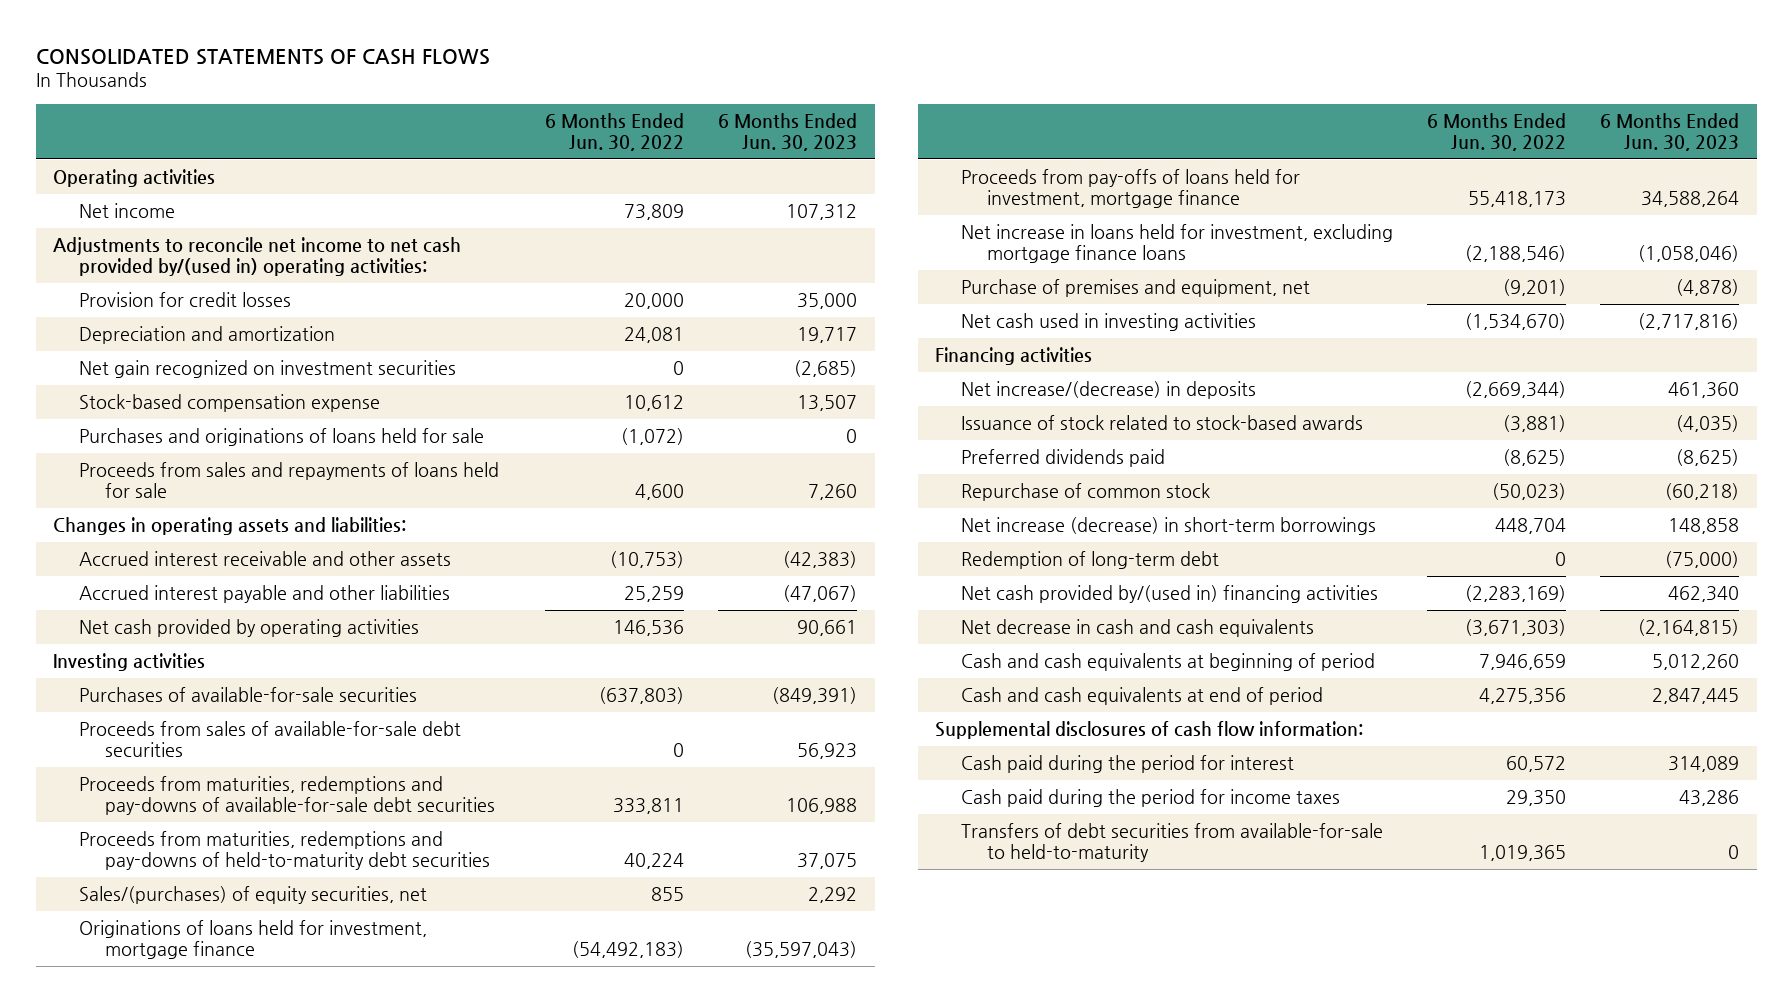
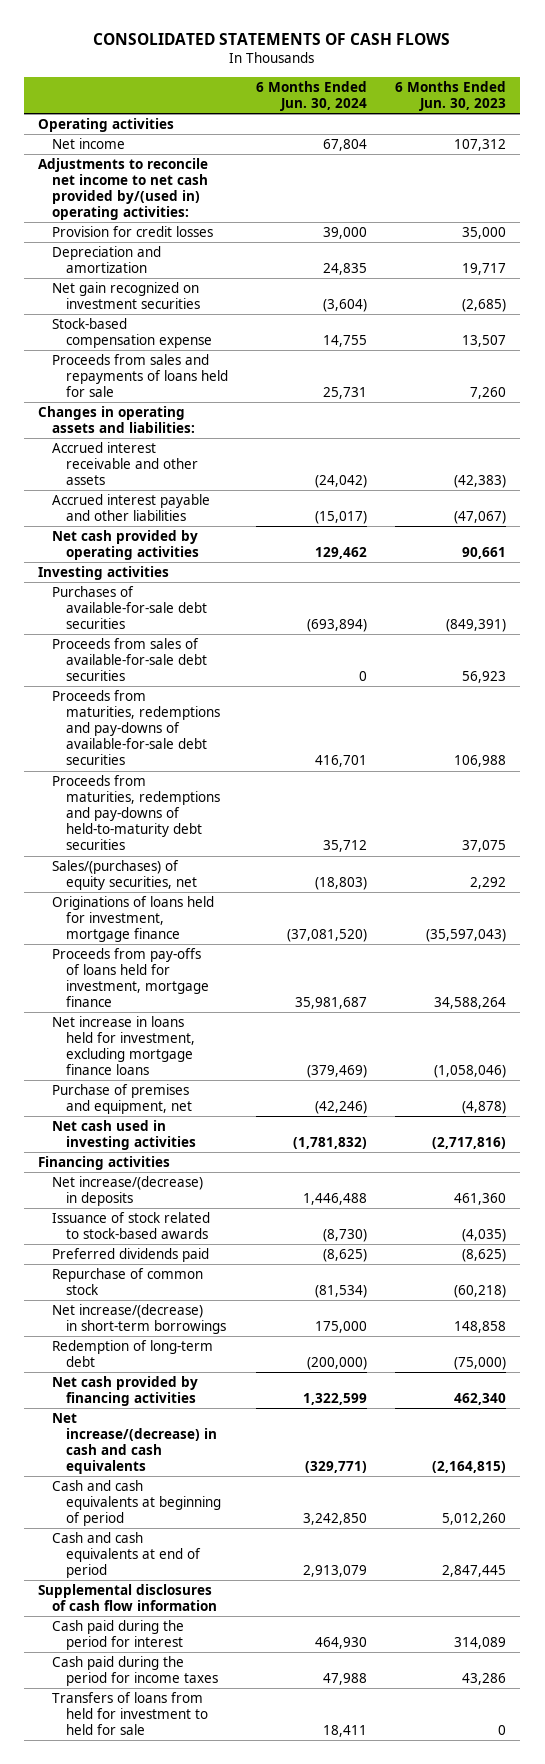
- | 6 Months Ended Jun. 30, 2022 | 6 Months Ended Jun. 30, 2023
+ | 6 Months Ended Jun. 30, 2024 | 6 Months Ended Jun. 30, 2023
- Purchases and originations of loans held for sale | (1,072) | 0
- Purchases of available-for-sale securities | (637,803) | (849,391)
+ Purchases of available-for-sale debt securities | (693,894) | (849,391)
- Net increase (decrease) in short-term borrowings | 448,704 | 148,858
+ Net increase/(decrease) in short-term borrowings | 175,000 | 148,858
- Net cash provided by/(used in) financing activities | (2,283,169) | 462,340
- Net decrease in cash and cash equivalents | (3,671,303) | (2,164,815)
+ Net cash provided by financing activities | 1,322,599 | 462,340
+ Net increase/(decrease) in cash and cash equivalents | (329,771) | (2,164,815)
- Supplemental disclosures of cash flow information:
+ Supplemental disclosures of cash flow information
- Transfers of debt securities from available-for-sale to held-to-maturity | 1,019,365 | 0
+ Transfers of loans from held for investment to held for sale | 18,411 | 0

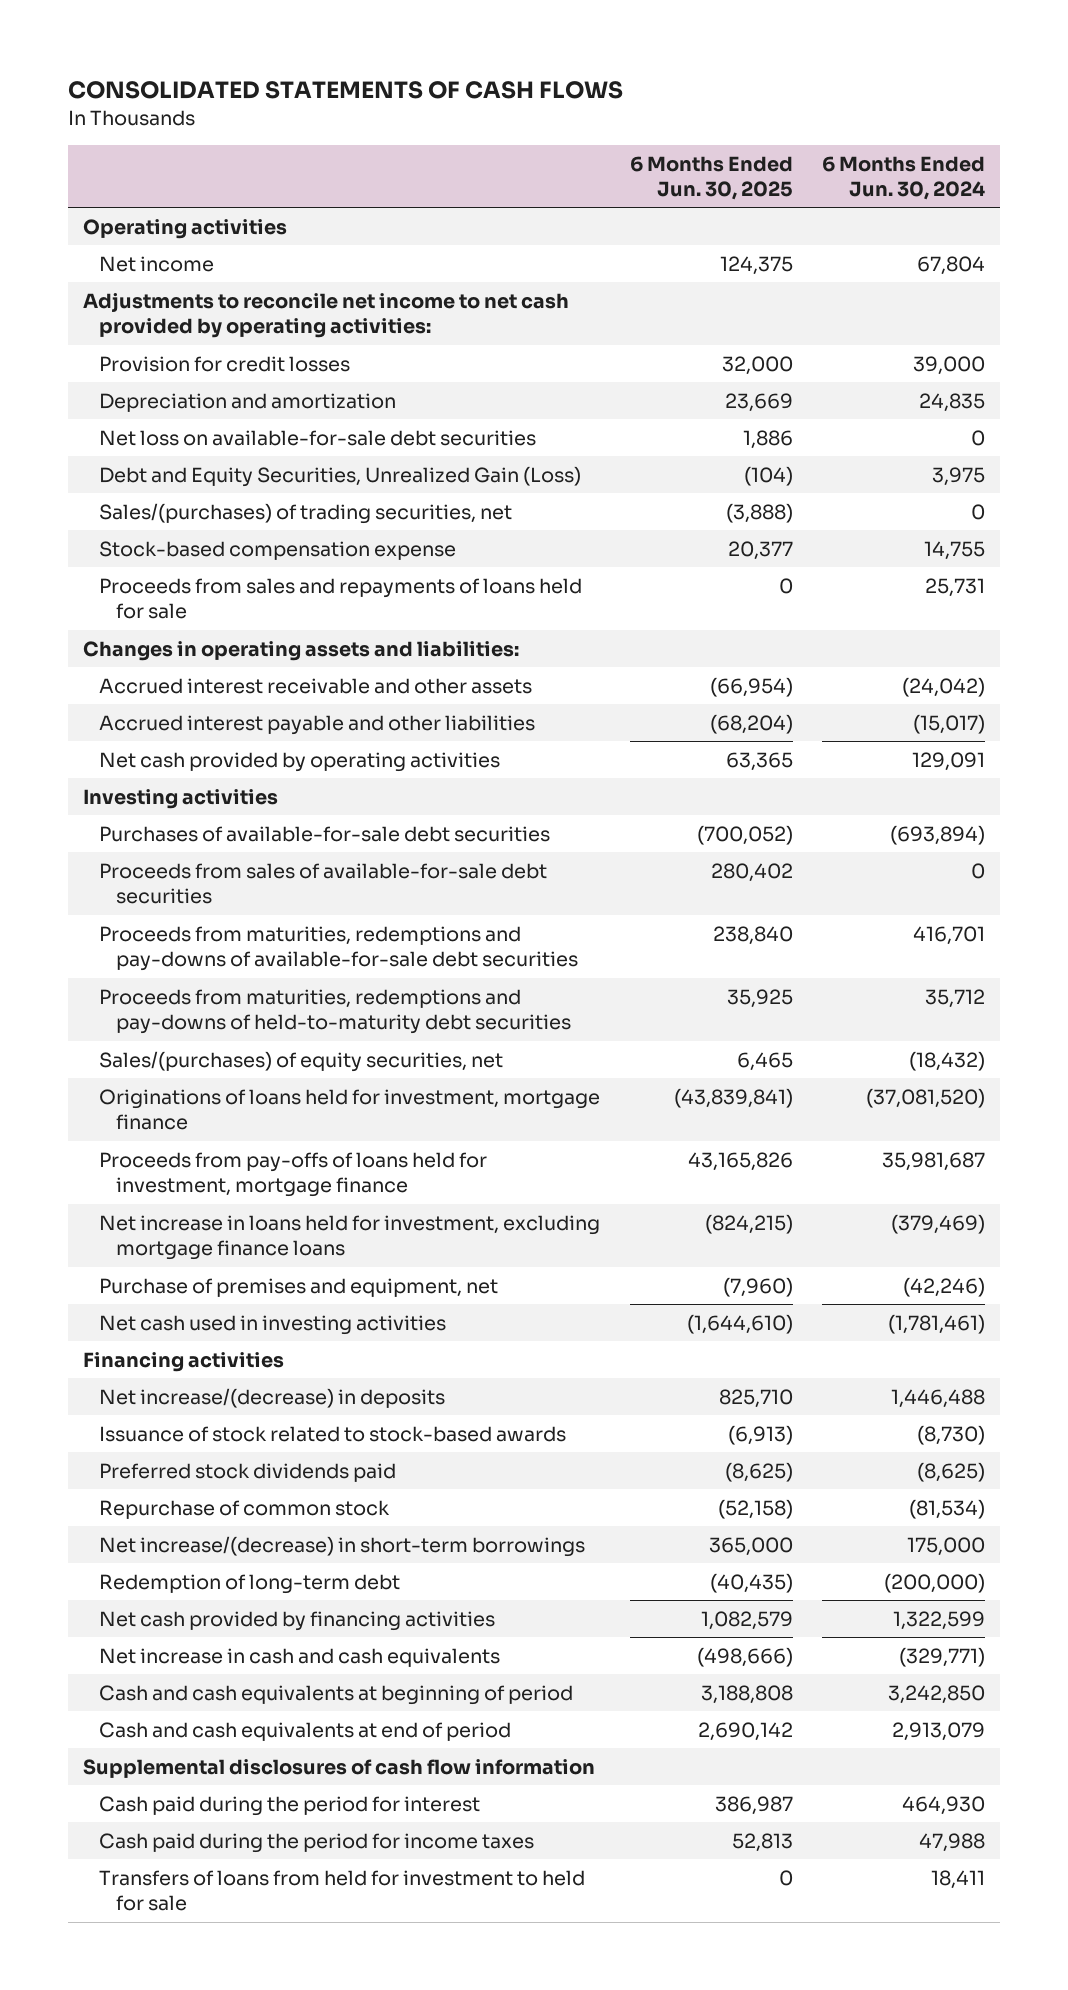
- | 6 Months Ended Jun. 30, 2024 | 6 Months Ended Jun. 30, 2023
+ | 6 Months Ended Jun. 30, 2025 | 6 Months Ended Jun. 30, 2024
- Adjustments to reconcile net income to net cash provided by/(used in) operating activities:
+ Adjustments to reconcile net income to net cash provided by operating activities:
- Net gain recognized on investment securities | (3,604) | (2,685)
+ Net loss on available-for-sale debt securities | 1,886 | 0
+ Debt and Equity Securities, Unrealized Gain (Loss) | (104) | 3,975
+ Sales/(purchases) of trading securities, net | (3,888) | 0
- Net cash provided by operating activities | 129,462 | 90,661
+ Net cash provided by operating activities | 63,365 | 129,091
- Sales/(purchases) of equity securities, net | (18,803) | 2,292
+ Sales/(purchases) of equity securities, net | 6,465 | (18,432)
- Net cash used in investing activities | (1,781,832) | (2,717,816)
+ Net cash used in investing activities | (1,644,610) | (1,781,461)
- Preferred dividends paid | (8,625) | (8,625)
+ Preferred stock dividends paid | (8,625) | (8,625)
- Net increase/(decrease) in cash and cash equivalents | (329,771) | (2,164,815)
+ Net increase in cash and cash equivalents | (498,666) | (329,771)

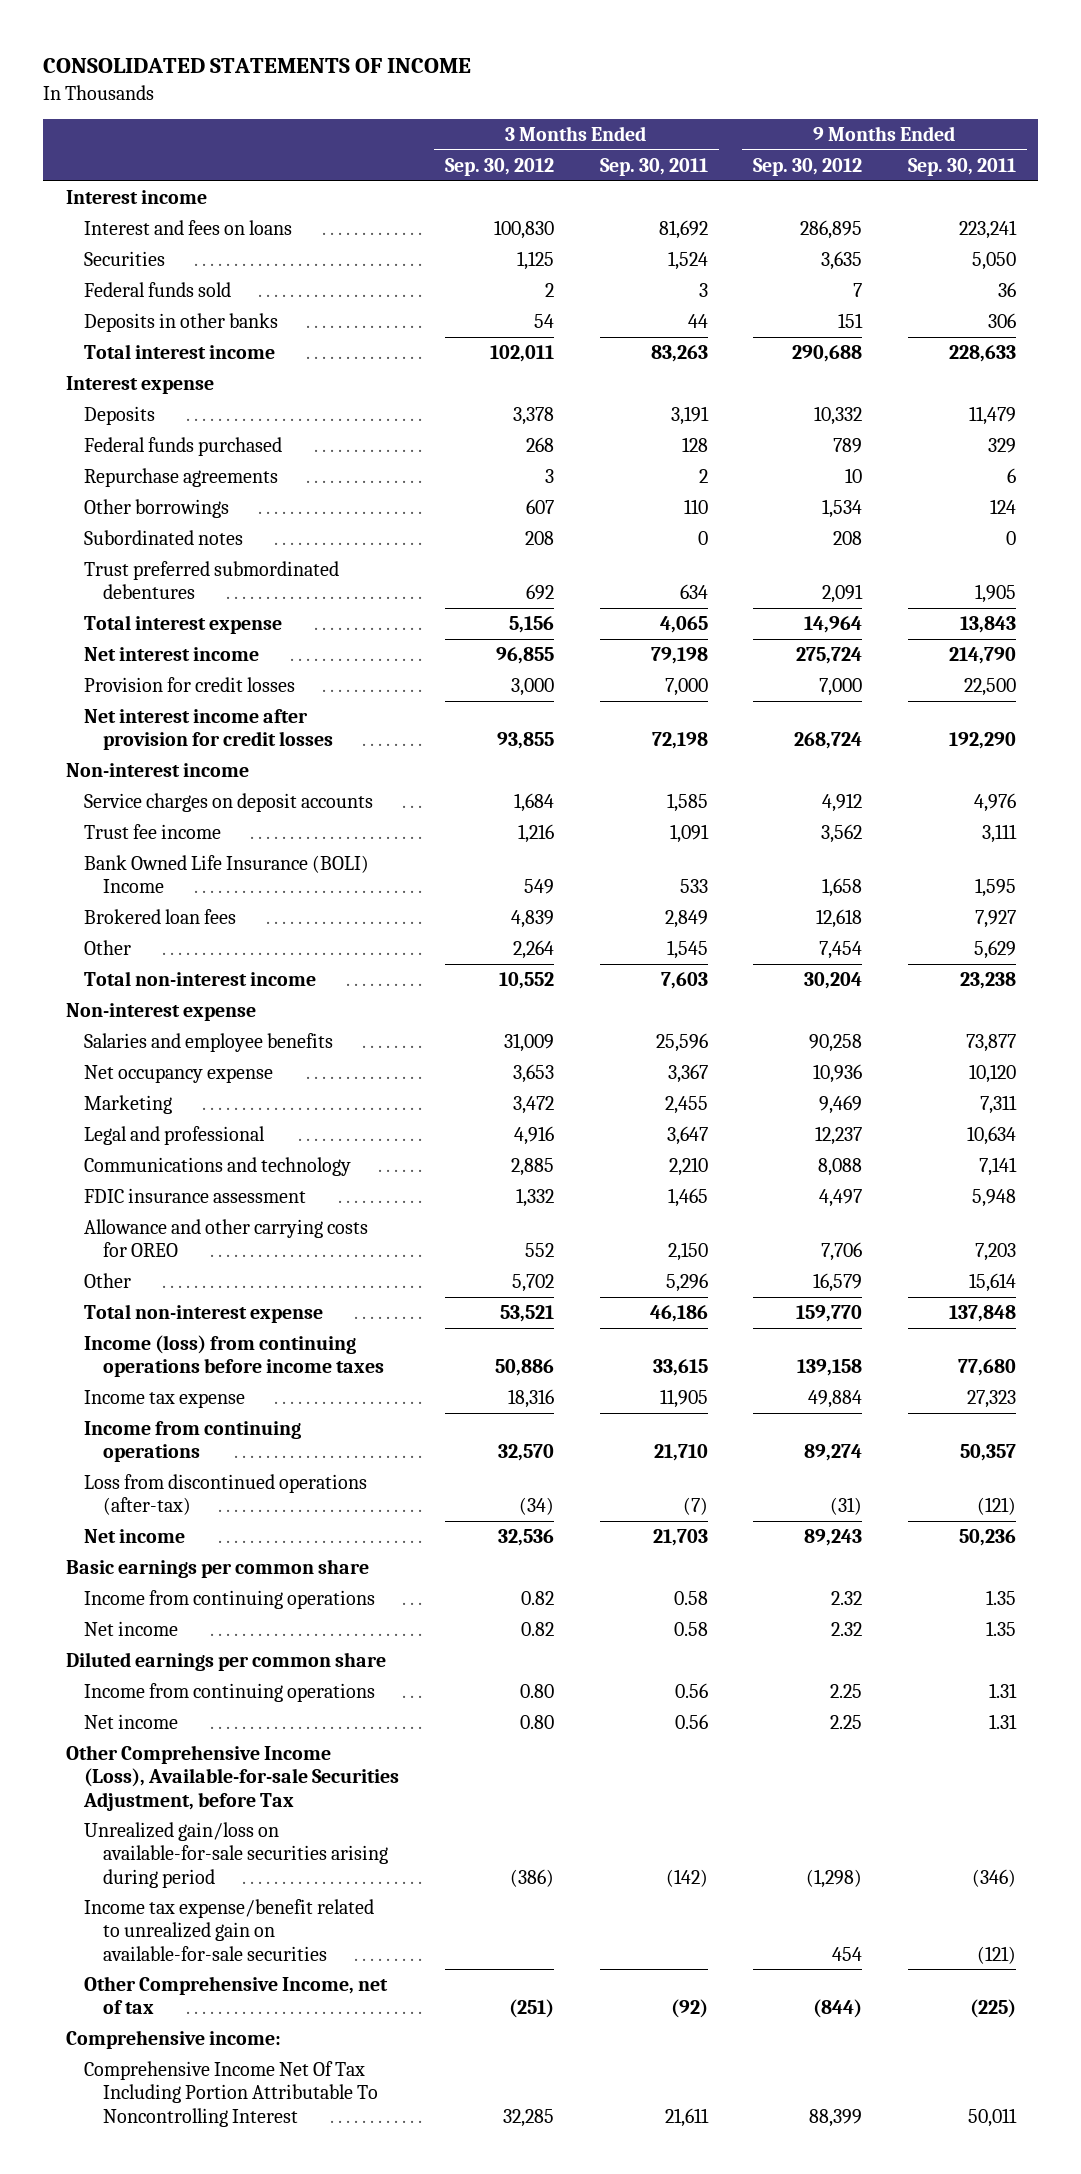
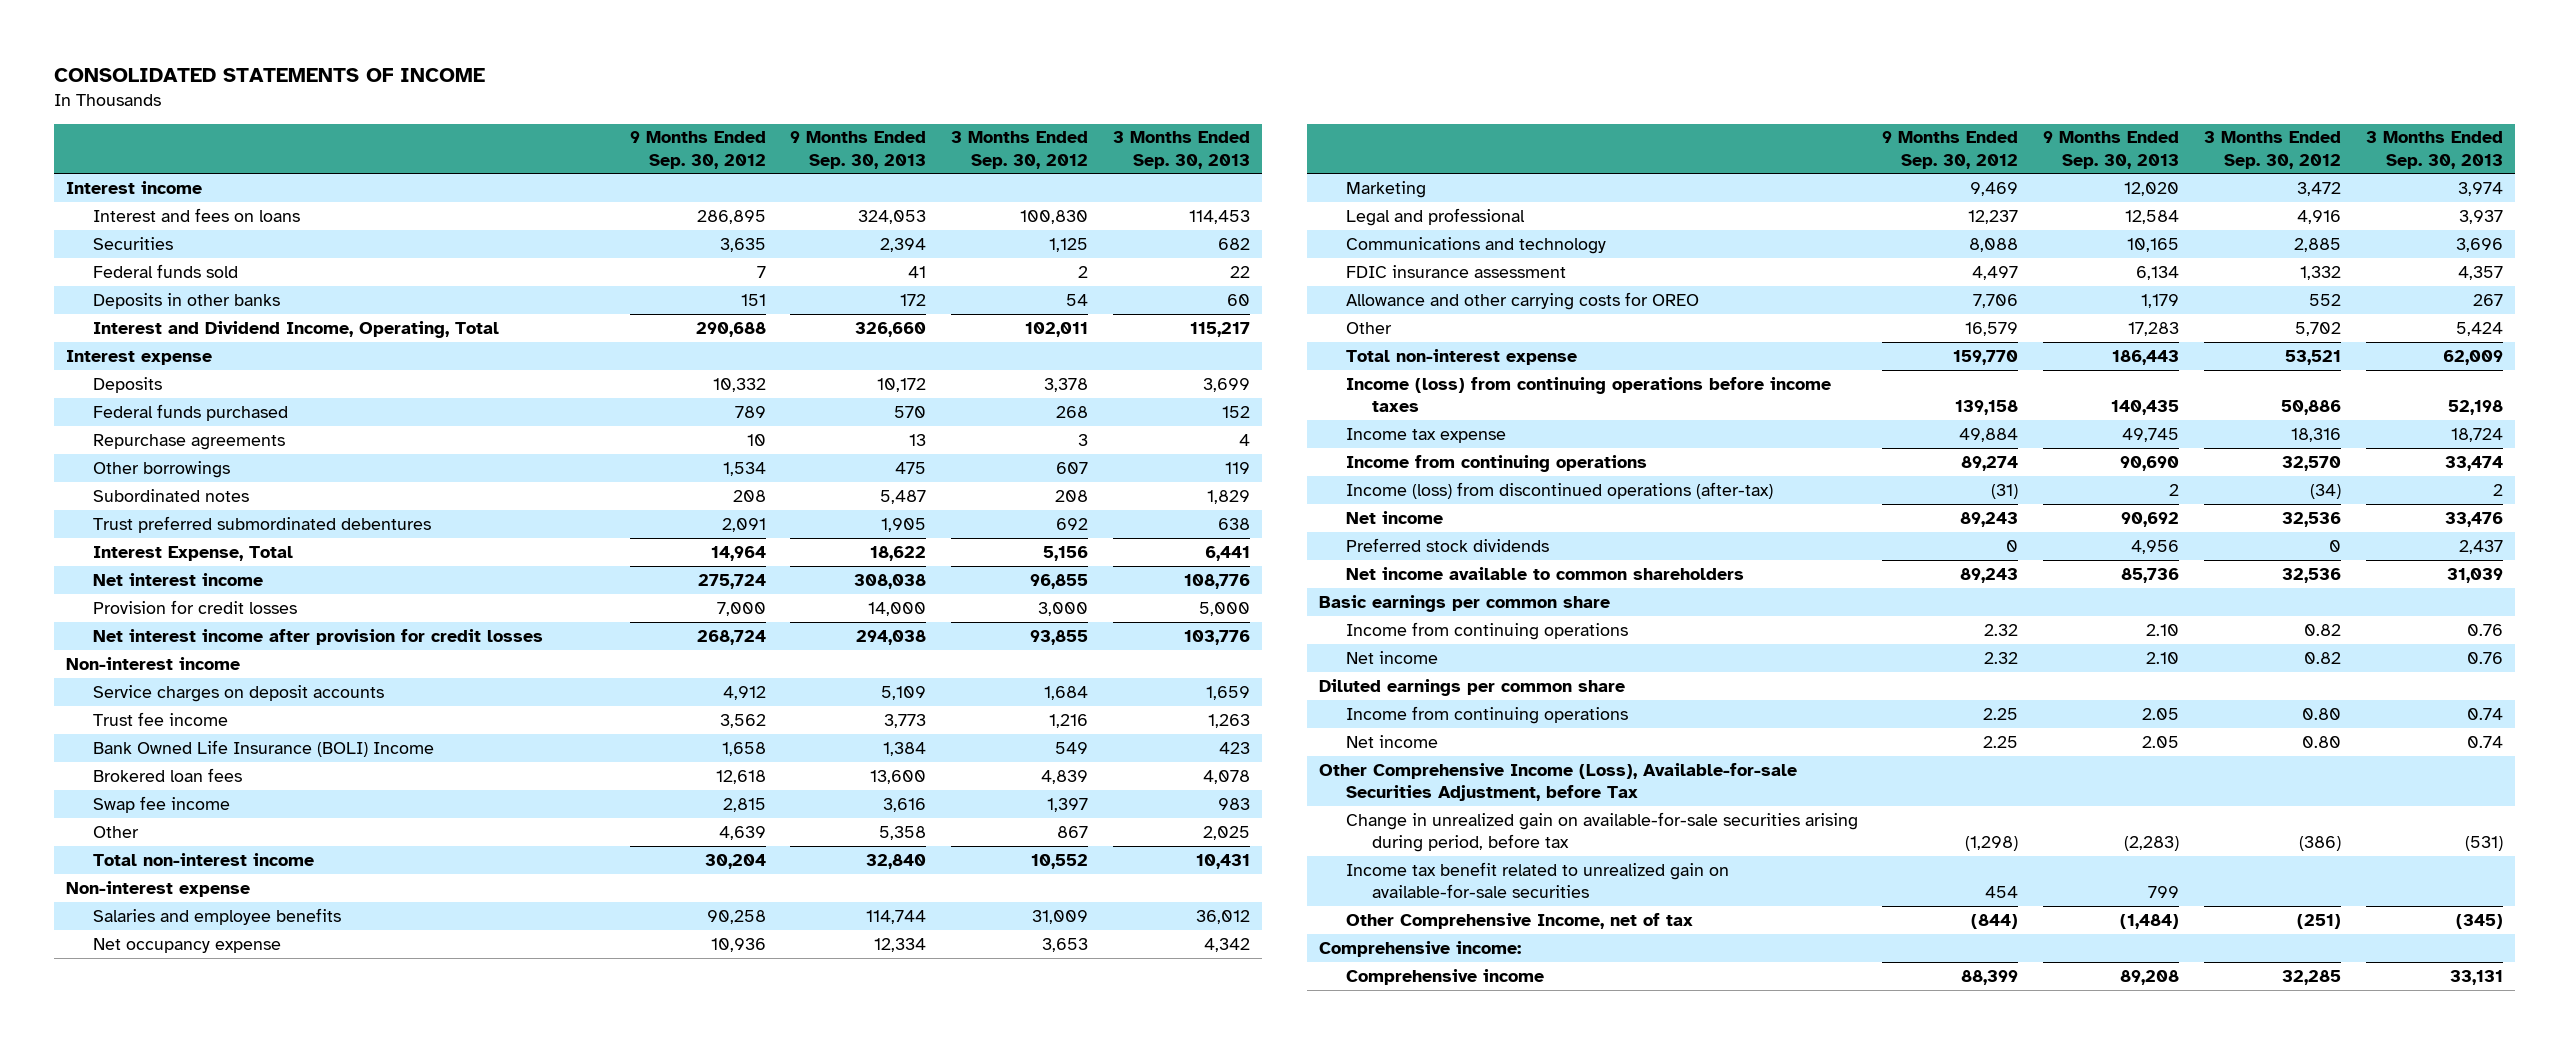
- | 3 Months Ended Sep. 30, 2012 | 3 Months Ended Sep. 30, 2011 | 9 Months Ended Sep. 30, 2012 | 9 Months Ended Sep. 30, 2011
+ | 9 Months Ended Sep. 30, 2012 | 9 Months Ended Sep. 30, 2013 | 3 Months Ended Sep. 30, 2012 | 3 Months Ended Sep. 30, 2013
- Total interest income | 102,011 | 83,263 | 290,688 | 228,633
+ Interest and Dividend Income, Operating, Total | 290,688 | 326,660 | 102,011 | 115,217
- Total interest expense | 5,156 | 4,065 | 14,964 | 13,843
+ Interest Expense, Total | 14,964 | 18,622 | 5,156 | 6,441
- Other | 2,264 | 1,545 | 7,454 | 5,629
+ Swap fee income | 2,815 | 3,616 | 1,397 | 983
+ Other | 4,639 | 5,358 | 867 | 2,025
- Loss from discontinued operations (after-tax) | (34) | (7) | (31) | (121)
+ Income (loss) from discontinued operations (after-tax) | (31) | 2 | (34) | 2
+ Preferred stock dividends | 0 | 4,956 | 0 | 2,437
+ Net income available to common shareholders | 89,243 | 85,736 | 32,536 | 31,039
- Unrealized gain/loss on available-for-sale securities arising during period | (386) | (142) | (1,298) | (346)
- Income tax expense/benefit related to unrealized gain on available-for-sale securities | | | 454 | (121)
+ Change in unrealized gain on available-for-sale securities arising during period, before tax | (1,298) | (2,283) | (386) | (531)
+ Income tax benefit related to unrealized gain on available-for-sale securities | 454 | 799 | |
- Comprehensive Income Net Of Tax Including Portion Attributable To Noncontrolling Interest | 32,285 | 21,611 | 88,399 | 50,011
+ Comprehensive income | 88,399 | 89,208 | 32,285 | 33,131

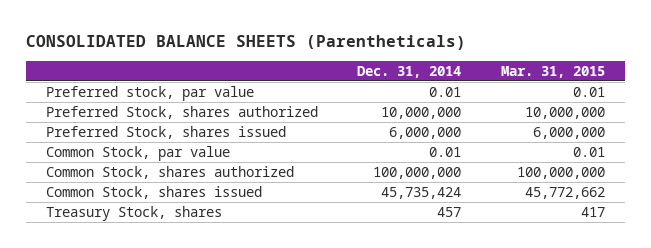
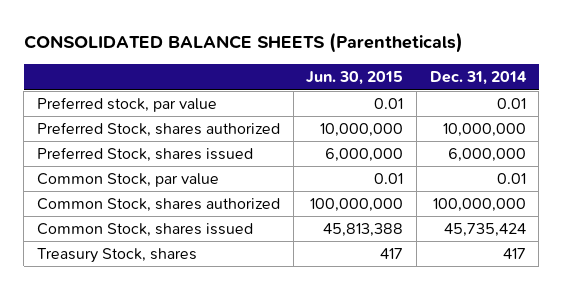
- | Dec. 31, 2014 | Mar. 31, 2015
+ | Jun. 30, 2015 | Dec. 31, 2014
- Treasury Stock, shares | 457 | 417
+ Treasury Stock, shares | 417 | 417

